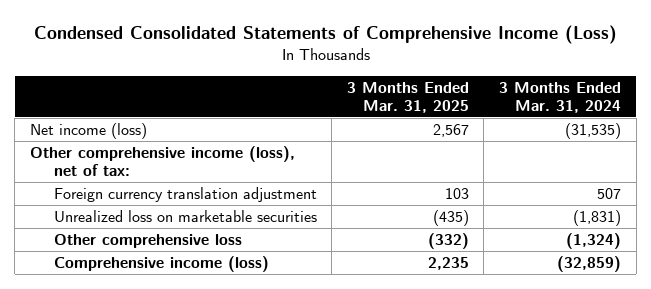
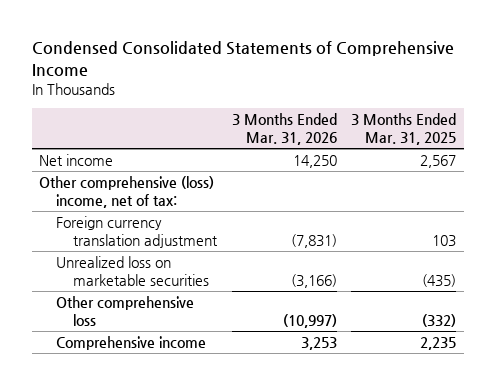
- Condensed Consolidated Statements of Comprehensive Income (Loss)
+ Condensed Consolidated Statements of Comprehensive Income
- | 3 Months Ended Mar. 31, 2025 | 3 Months Ended Mar. 31, 2024
+ | 3 Months Ended Mar. 31, 2026 | 3 Months Ended Mar. 31, 2025
- Net income (loss) | 2,567 | (31,535)
- Other comprehensive income (loss), net of tax:
+ Net income | 14,250 | 2,567
+ Other comprehensive (loss) income, net of tax:
- Comprehensive income (loss) | 2,235 | (32,859)
+ Comprehensive income | 3,253 | 2,235

